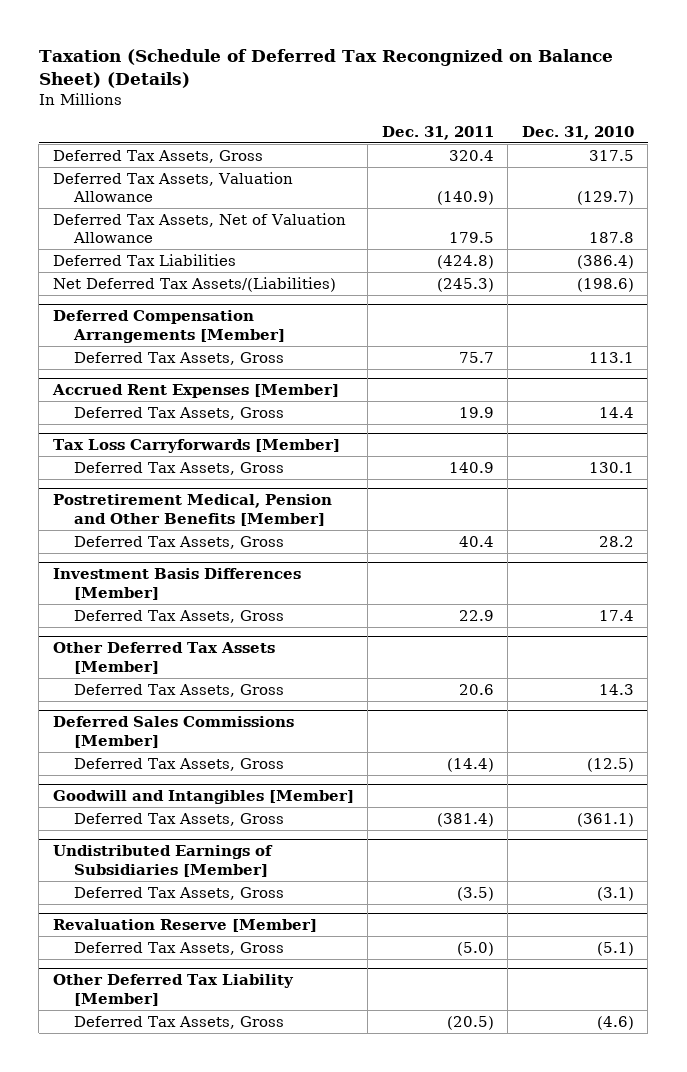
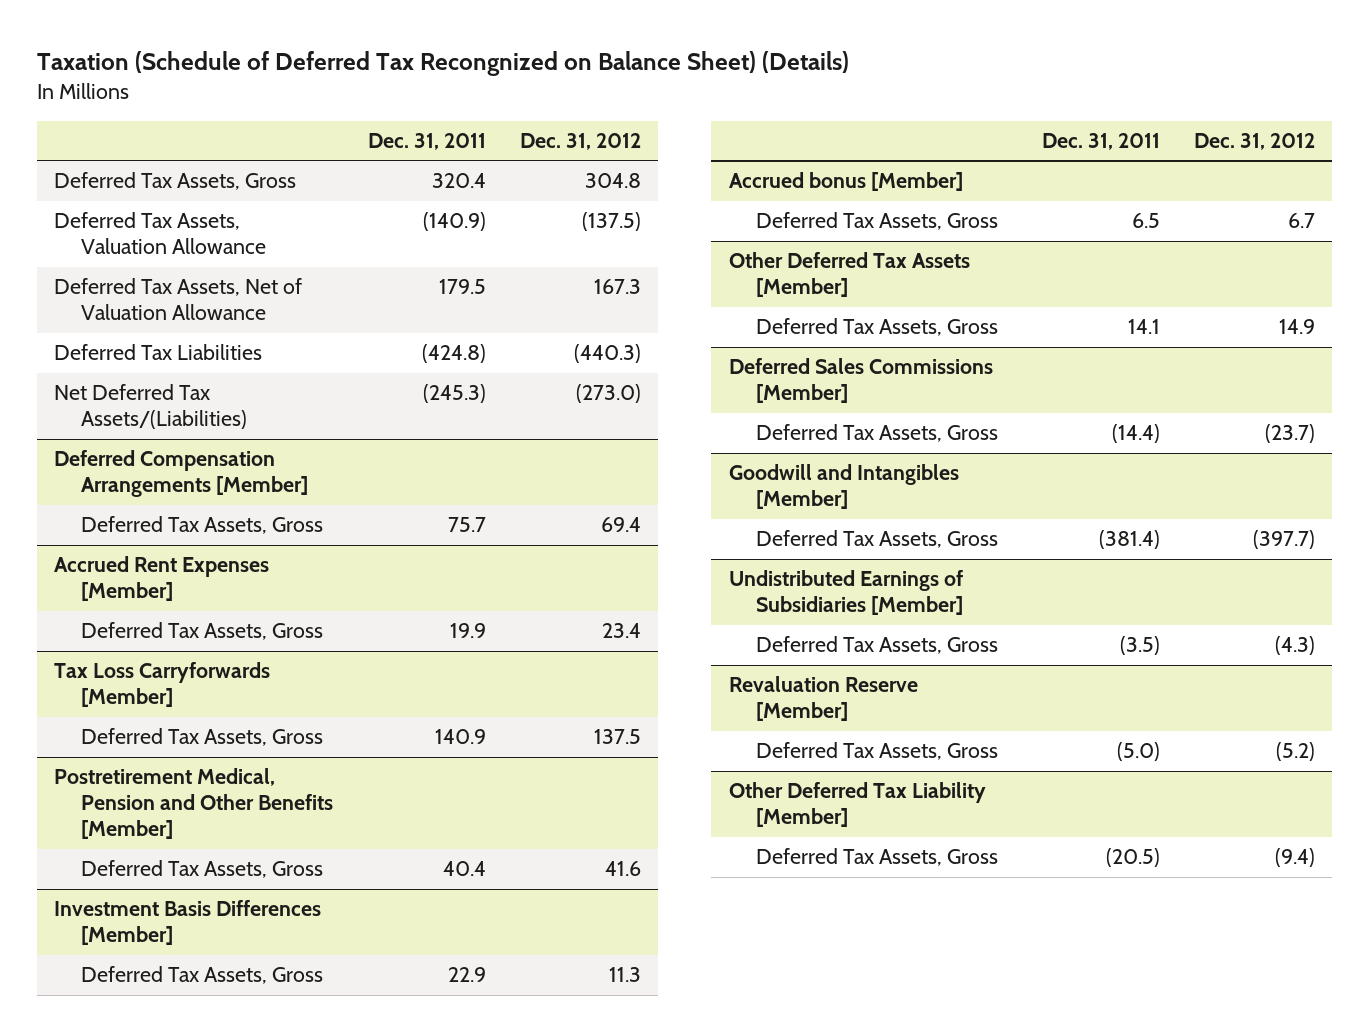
- | Dec. 31, 2011 | Dec. 31, 2010
+ | Dec. 31, 2011 | Dec. 31, 2012
+ Accrued bonus [Member]
+ Deferred Tax Assets, Gross | 6.5 | 6.7
@ Other Deferred Tax Assets [Member]
- Deferred Tax Assets, Gross | 20.6 | 14.3
+ Deferred Tax Assets, Gross | 14.1 | 14.9

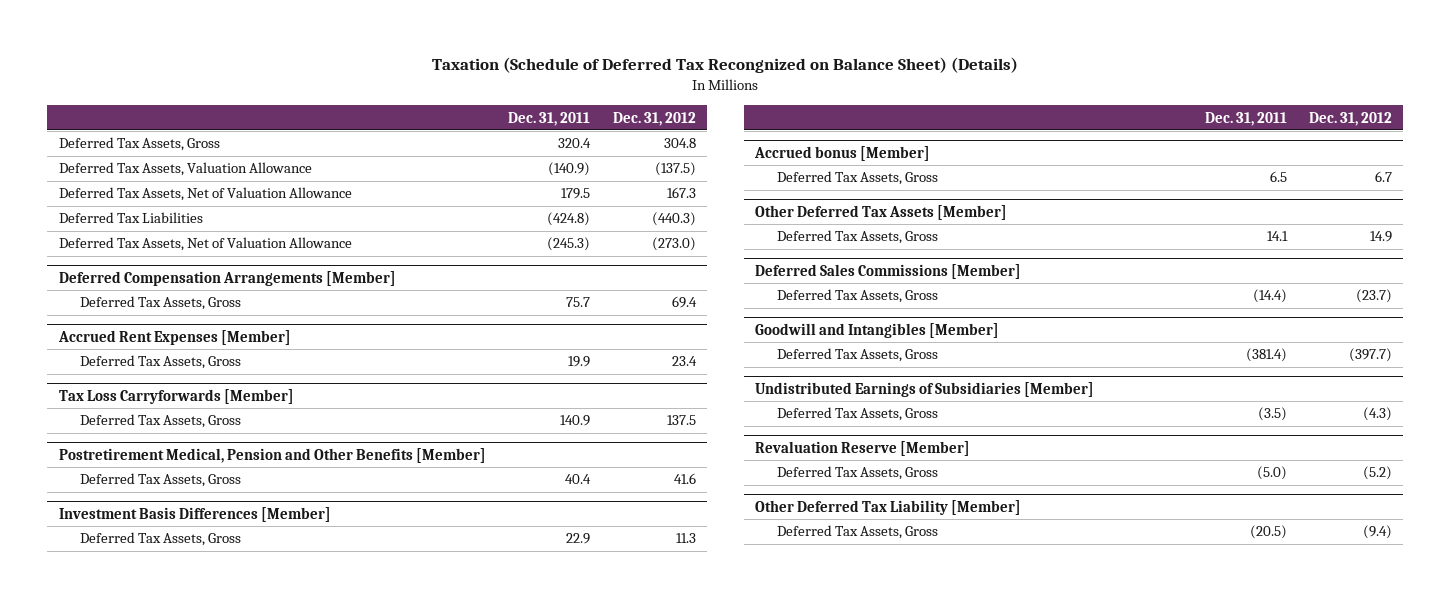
- Net Deferred Tax Assets/(Liabilities) | (245.3) | (273.0)
+ Deferred Tax Assets, Net of Valuation Allowance | (245.3) | (273.0)

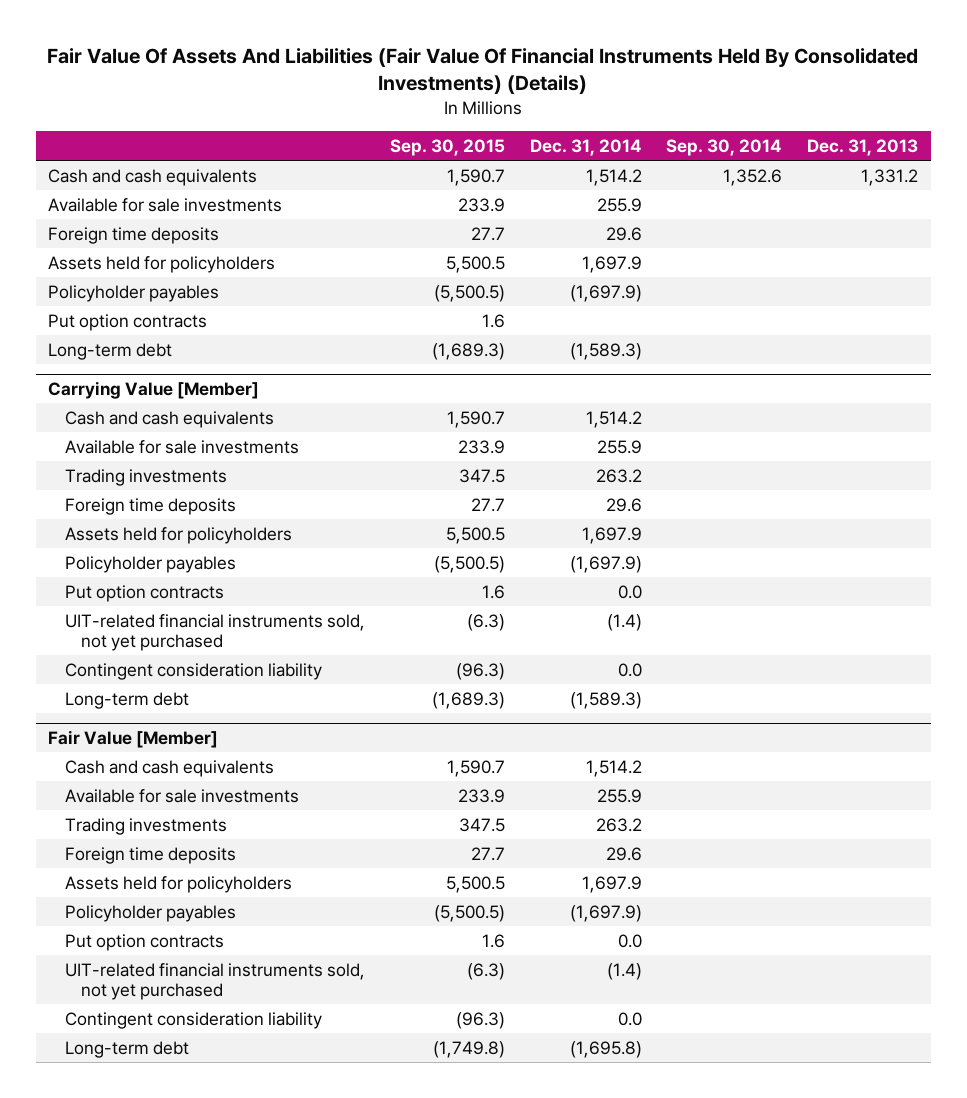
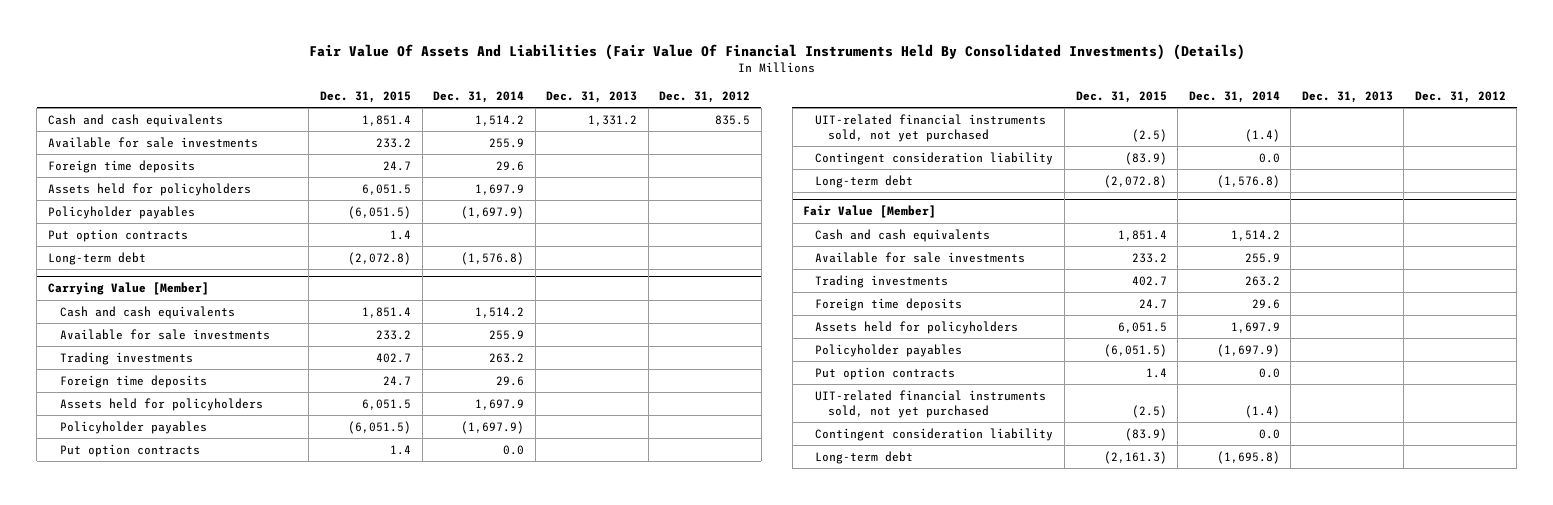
- | Sep. 30, 2015 | Dec. 31, 2014 | Sep. 30, 2014 | Dec. 31, 2013
+ | Dec. 31, 2015 | Dec. 31, 2014 | Dec. 31, 2013 | Dec. 31, 2012
- Long-term debt | (1,689.3) | (1,589.3) | |
+ Long-term debt | (2,072.8) | (1,576.8) | |
@ Carrying Value [Member]
- Long-term debt | (1,689.3) | (1,589.3) | |
+ Long-term debt | (2,072.8) | (1,576.8) | |

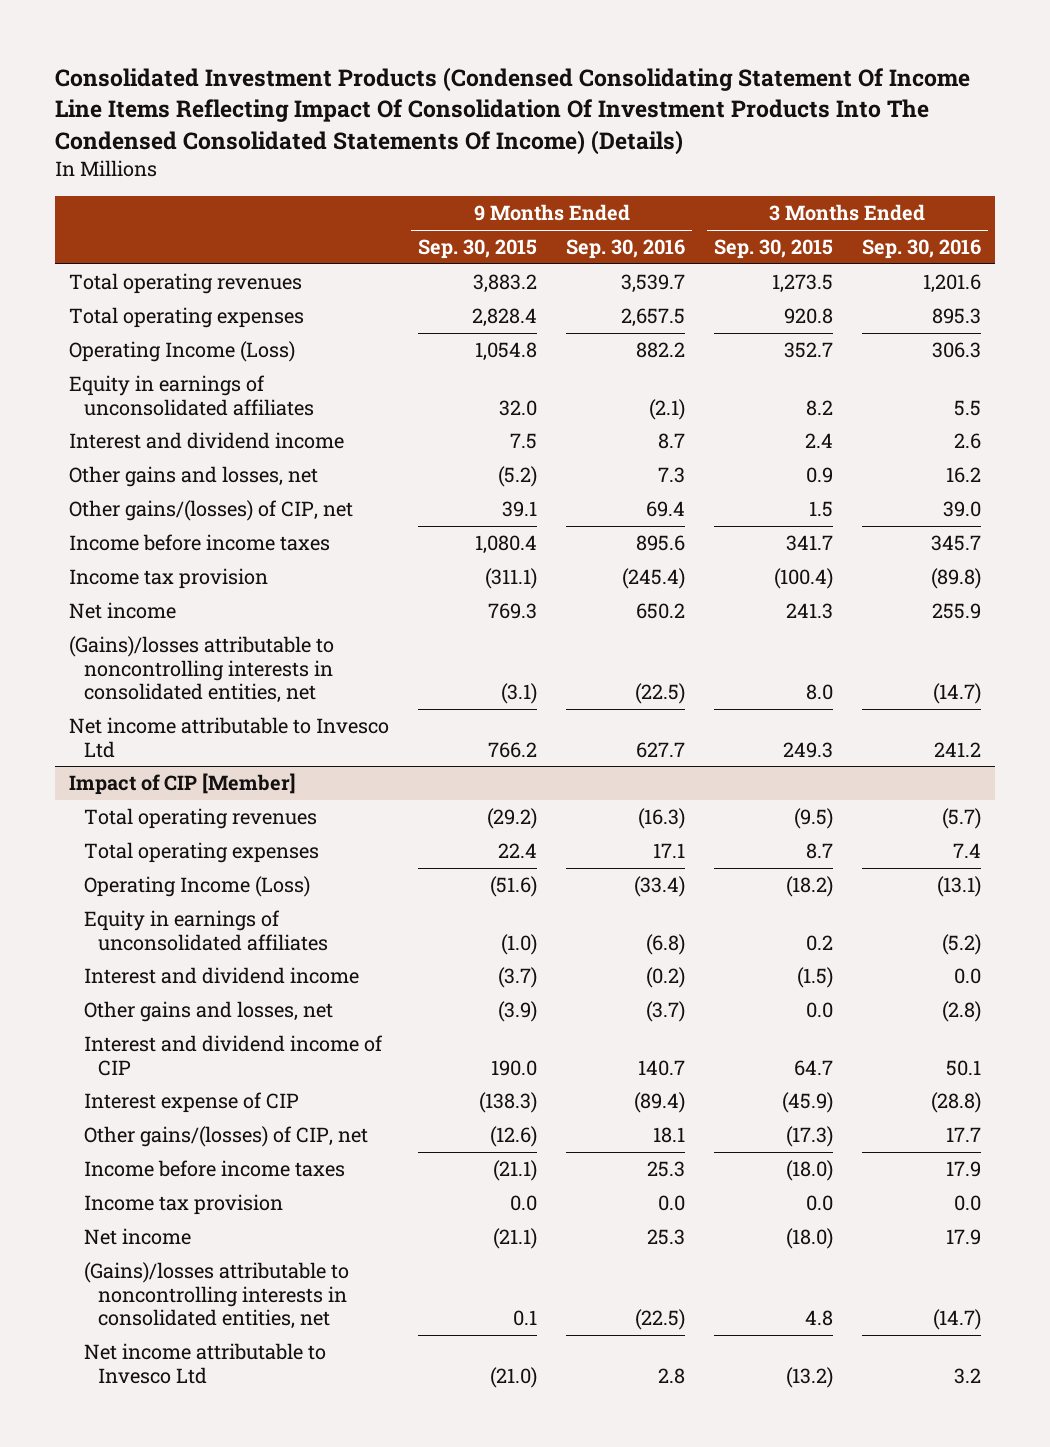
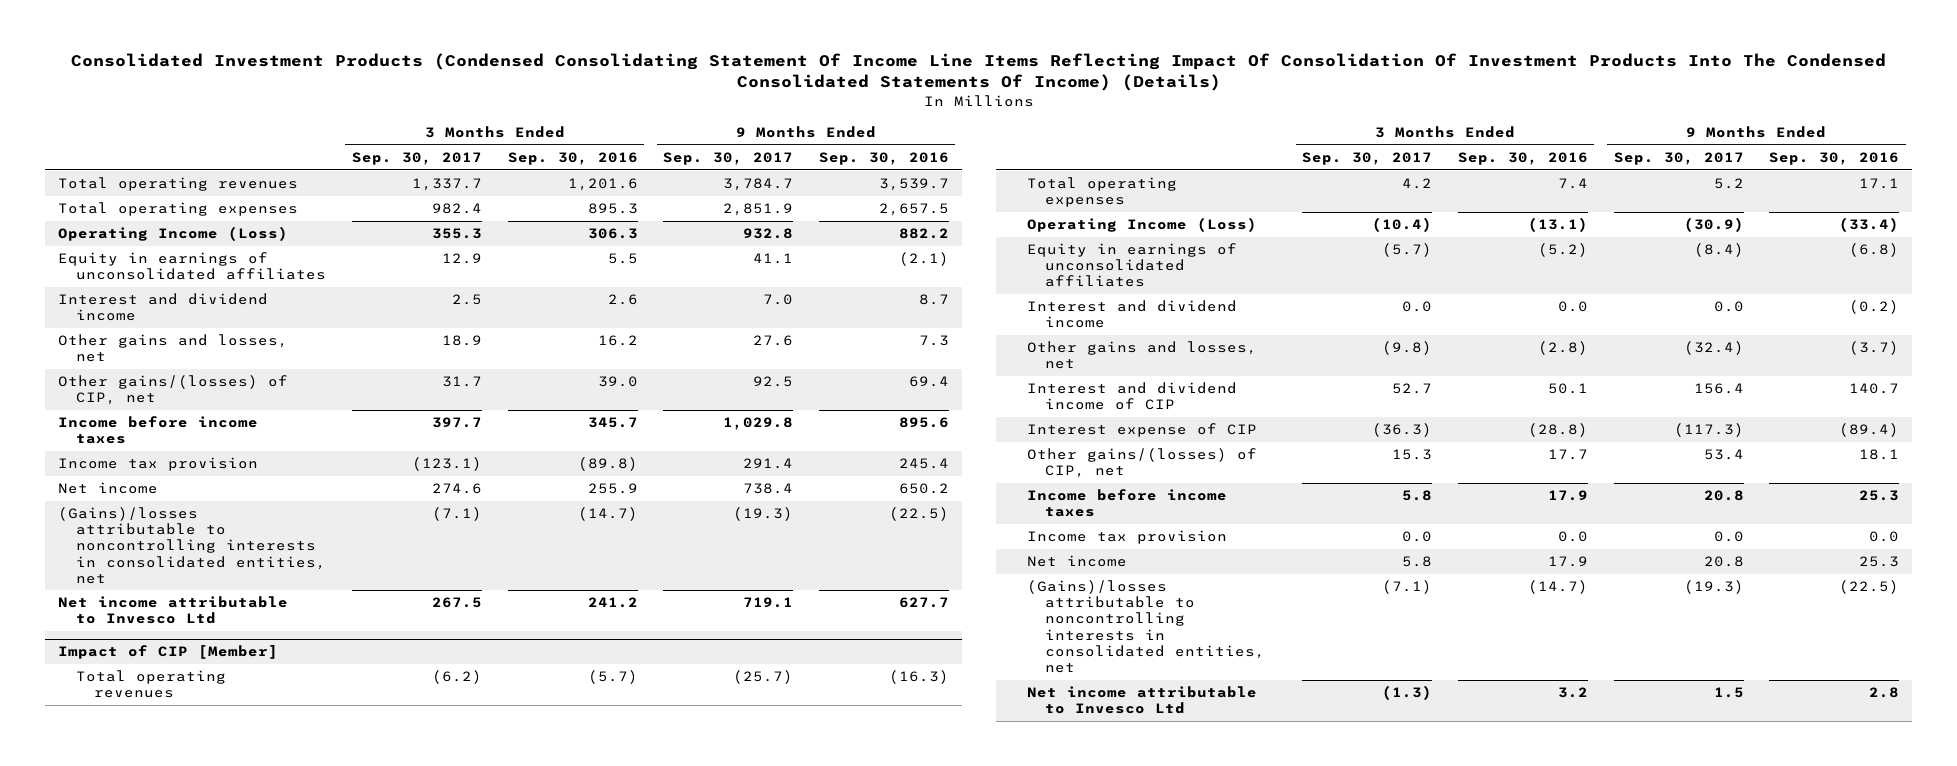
- | 9 Months Ended Sep. 30, 2015 | 9 Months Ended Sep. 30, 2016 | 3 Months Ended Sep. 30, 2015 | 3 Months Ended Sep. 30, 2016
+ | 3 Months Ended Sep. 30, 2017 | 3 Months Ended Sep. 30, 2016 | 9 Months Ended Sep. 30, 2017 | 9 Months Ended Sep. 30, 2016
- Income tax provision | (311.1) | (245.4) | (100.4) | (89.8)
+ Income tax provision | (123.1) | (89.8) | 291.4 | 245.4

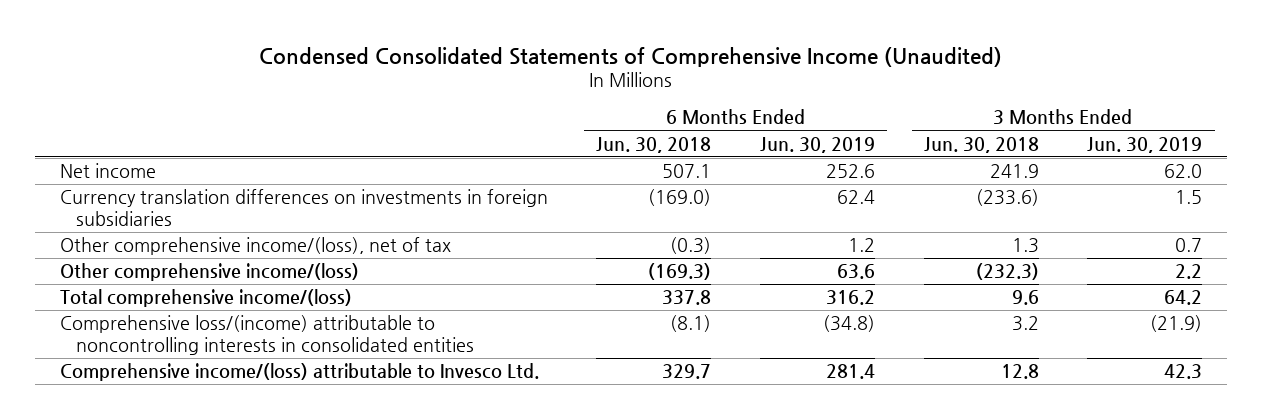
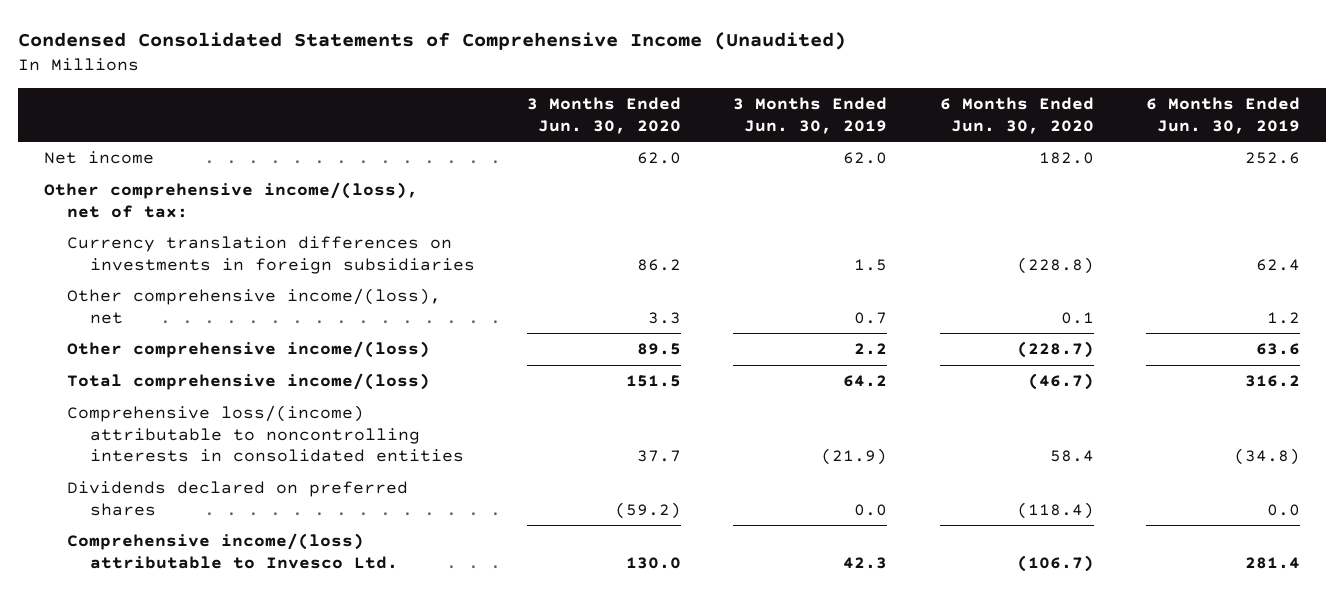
- | 6 Months Ended Jun. 30, 2018 | 6 Months Ended Jun. 30, 2019 | 3 Months Ended Jun. 30, 2018 | 3 Months Ended Jun. 30, 2019
+ | 3 Months Ended Jun. 30, 2020 | 3 Months Ended Jun. 30, 2019 | 6 Months Ended Jun. 30, 2020 | 6 Months Ended Jun. 30, 2019
+ Other comprehensive income/(loss), net of tax:
- Other comprehensive income/(loss), net of tax | (0.3) | 1.2 | 1.3 | 0.7
+ Other comprehensive income/(loss), net | 3.3 | 0.7 | 0.1 | 1.2
+ Dividends declared on preferred shares | (59.2) | 0.0 | (118.4) | 0.0

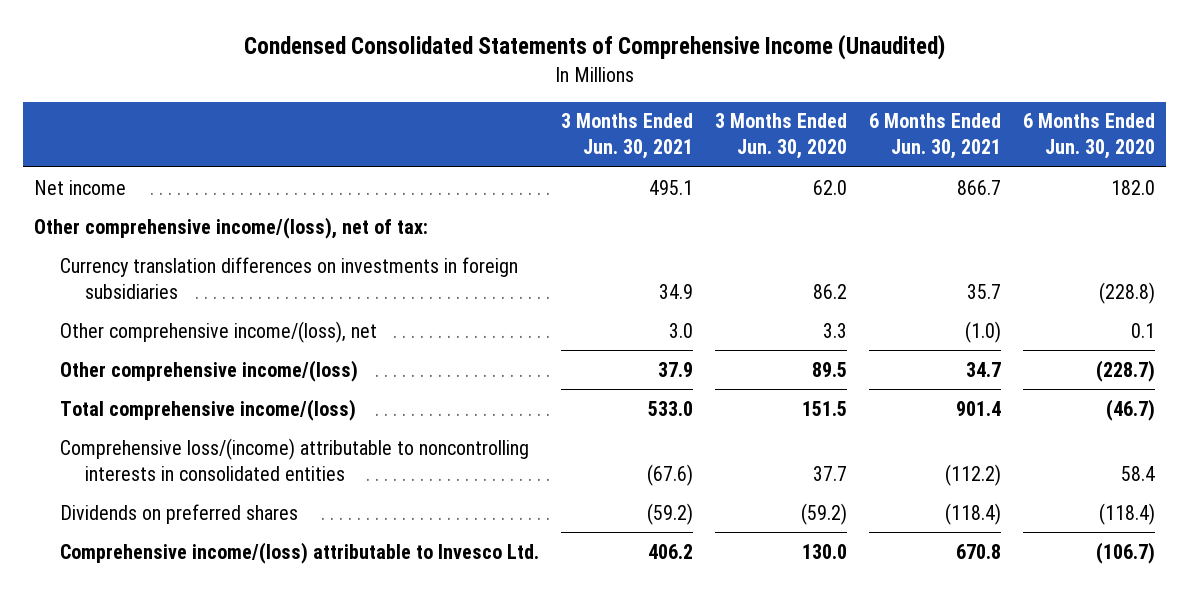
- | 3 Months Ended Jun. 30, 2020 | 3 Months Ended Jun. 30, 2019 | 6 Months Ended Jun. 30, 2020 | 6 Months Ended Jun. 30, 2019
+ | 3 Months Ended Jun. 30, 2021 | 3 Months Ended Jun. 30, 2020 | 6 Months Ended Jun. 30, 2021 | 6 Months Ended Jun. 30, 2020
- Dividends declared on preferred shares | (59.2) | 0.0 | (118.4) | 0.0
+ Dividends on preferred shares | (59.2) | (59.2) | (118.4) | (118.4)

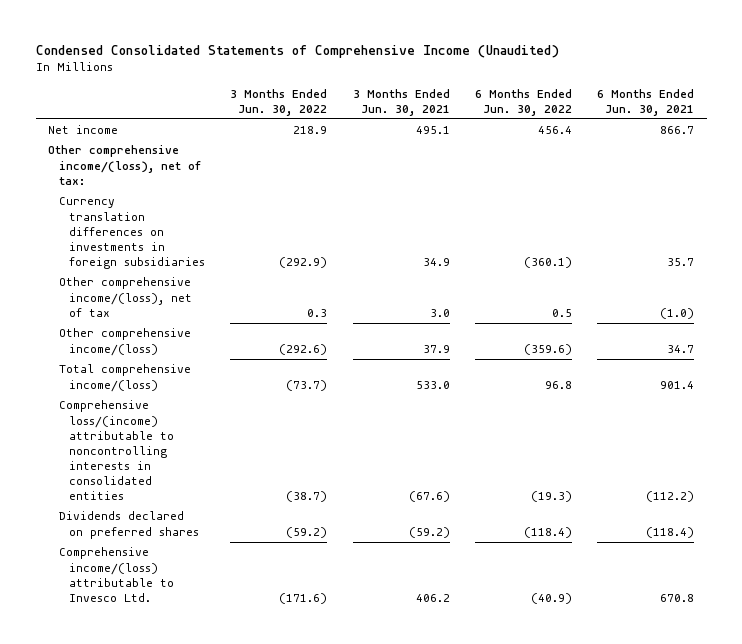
- | 3 Months Ended Jun. 30, 2021 | 3 Months Ended Jun. 30, 2020 | 6 Months Ended Jun. 30, 2021 | 6 Months Ended Jun. 30, 2020
+ | 3 Months Ended Jun. 30, 2022 | 3 Months Ended Jun. 30, 2021 | 6 Months Ended Jun. 30, 2022 | 6 Months Ended Jun. 30, 2021
- Other comprehensive income/(loss), net | 3.0 | 3.3 | (1.0) | 0.1
+ Other comprehensive income/(loss), net of tax | 0.3 | 3.0 | 0.5 | (1.0)
- Dividends on preferred shares | (59.2) | (59.2) | (118.4) | (118.4)
+ Dividends declared on preferred shares | (59.2) | (59.2) | (118.4) | (118.4)

